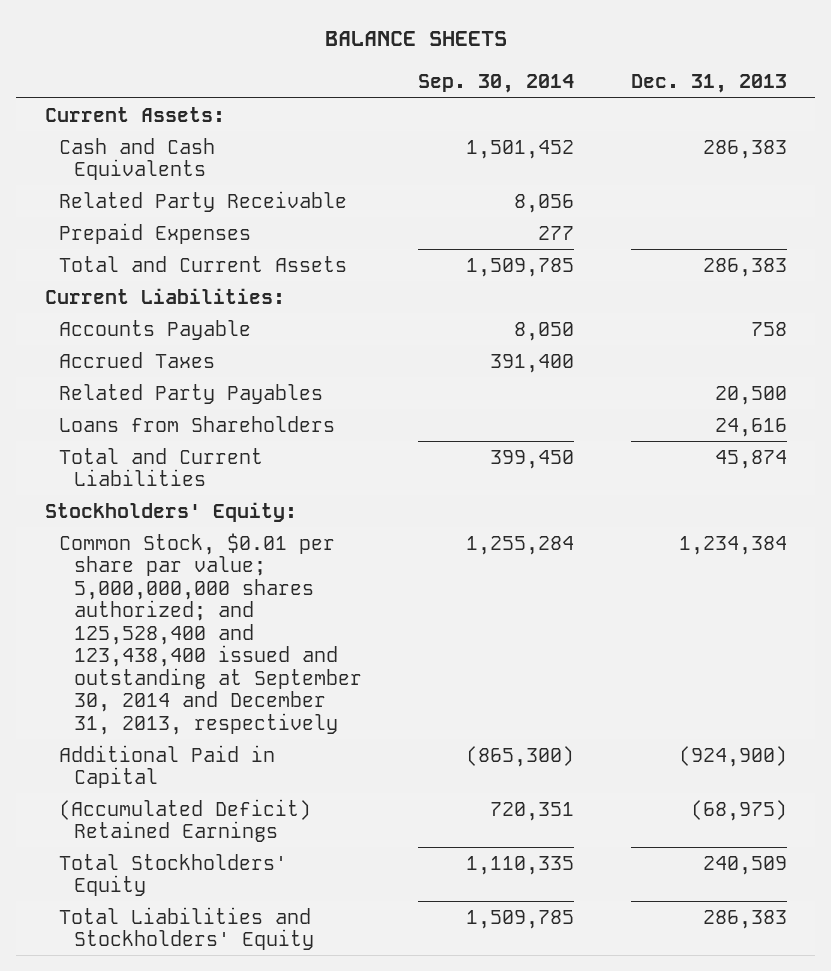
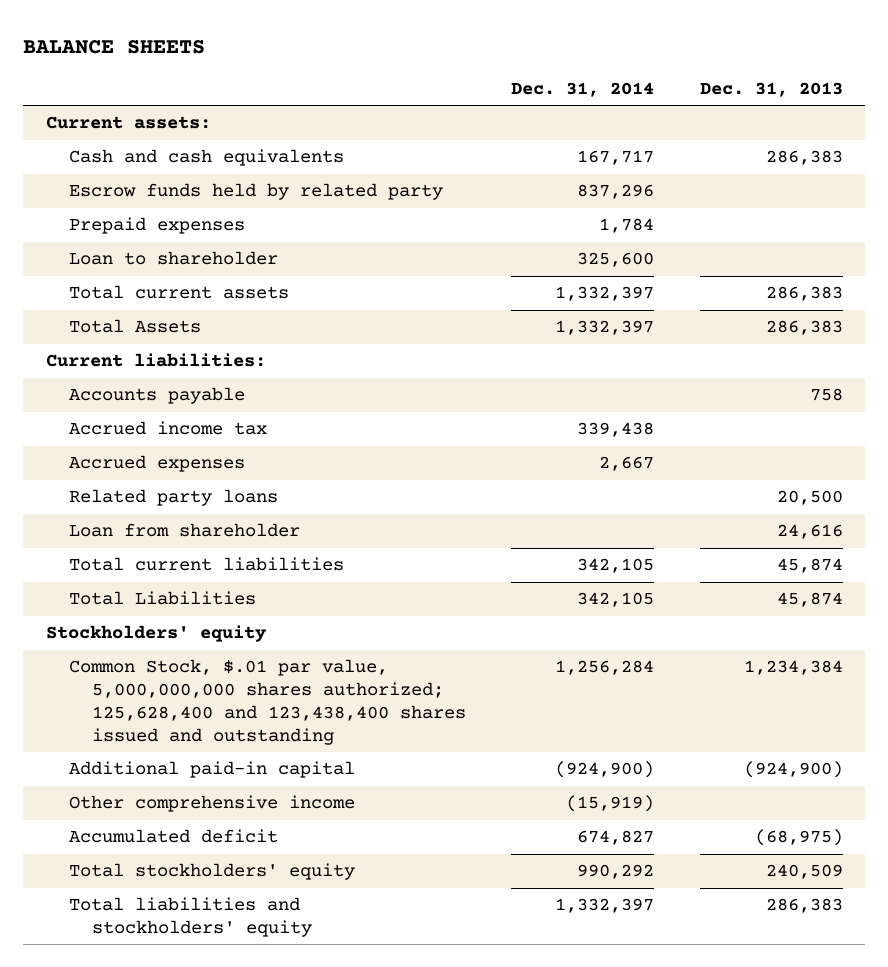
- | Sep. 30, 2014 | Dec. 31, 2013
+ | Dec. 31, 2014 | Dec. 31, 2013
- Current Assets:
- Cash and Cash Equivalents | 1,501,452 | 286,383
- Related Party Receivable | 8,056 |
- Prepaid Expenses | 277 |
- Total and Current Assets | 1,509,785 | 286,383
- Current Liabilities:
- Accounts Payable | 8,050 | 758
- Accrued Taxes | 391,400 |
- Related Party Payables | | 20,500
- Loans from Shareholders | | 24,616
- Total and Current Liabilities | 399,450 | 45,874
- Stockholders' Equity:
- Common Stock, $0.01 per share par value; 5,000,000,000 shares authorized; and 125,528,400 and 123,438,400 issued and outstanding at September 30, 2014 and December 31, 2013, respectively | 1,255,284 | 1,234,384
- Additional Paid in Capital | (865,300) | (924,900)
- (Accumulated Deficit) Retained Earnings | 720,351 | (68,975)
- Total Stockholders' Equity | 1,110,335 | 240,509
- Total Liabilities and Stockholders' Equity | 1,509,785 | 286,383
+ Current assets:
+ Cash and cash equivalents | 167,717 | 286,383
+ Escrow funds held by related party | 837,296 |
+ Prepaid expenses | 1,784 |
+ Loan to shareholder | 325,600 |
+ Total current assets | 1,332,397 | 286,383
+ Total Assets | 1,332,397 | 286,383
+ Current liabilities:
+ Accounts payable | | 758
+ Accrued income tax | 339,438 |
+ Accrued expenses | 2,667 |
+ Related party loans | | 20,500
+ Loan from shareholder | | 24,616
+ Total current liabilities | 342,105 | 45,874
+ Total Liabilities | 342,105 | 45,874
+ Stockholders' equity
+ Common Stock, $.01 par value, 5,000,000,000 shares authorized; 125,628,400 and 123,438,400 shares issued and outstanding | 1,256,284 | 1,234,384
+ Additional paid-in capital | (924,900) | (924,900)
+ Other comprehensive income | (15,919) |
+ Accumulated deficit | 674,827 | (68,975)
+ Total stockholders' equity | 990,292 | 240,509
+ Total liabilities and stockholders' equity | 1,332,397 | 286,383

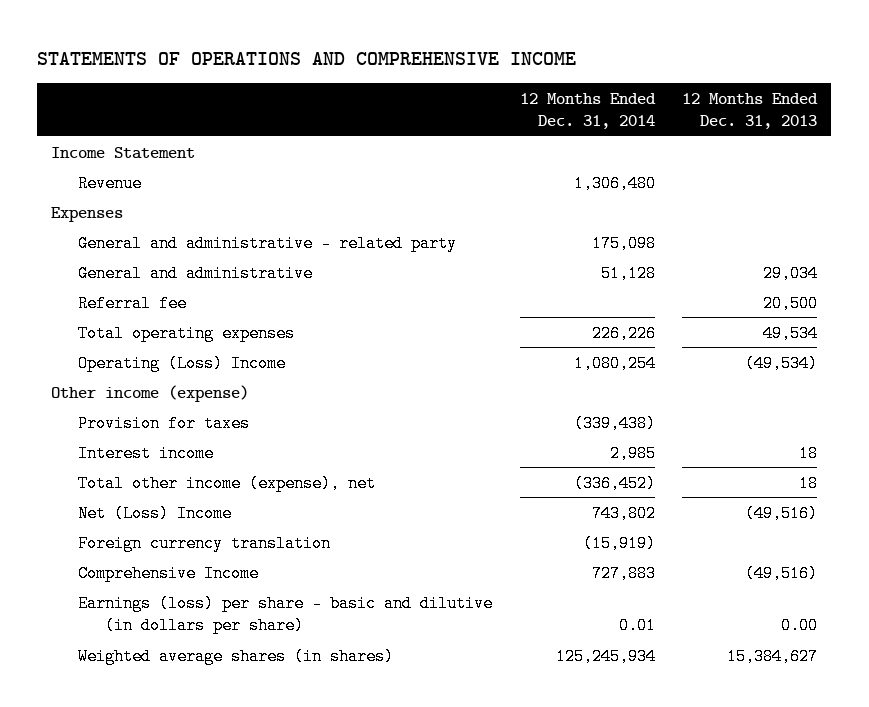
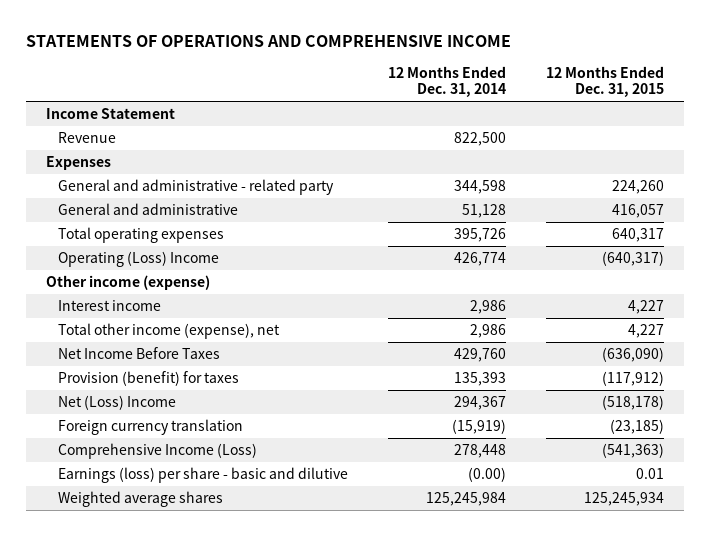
- | 12 Months Ended Dec. 31, 2014 | 12 Months Ended Dec. 31, 2013
+ | 12 Months Ended Dec. 31, 2014 | 12 Months Ended Dec. 31, 2015
- Revenue | 1,306,480 |
+ Revenue | 822,500 |
- General and administrative - related party | 175,098 |
+ General and administrative - related party | 344,598 | 224,260
- Referral fee | | 20,500
- Total operating expenses | 226,226 | 49,534
- Operating (Loss) Income | 1,080,254 | (49,534)
+ Total operating expenses | 395,726 | 640,317
+ Operating (Loss) Income | 426,774 | (640,317)
- Provision for taxes | (339,438) |
- Interest income | 2,985 | 18
- Total other income (expense), net | (336,452) | 18
- Net (Loss) Income | 743,802 | (49,516)
+ Interest income | 2,986 | 4,227
+ Total other income (expense), net | 2,986 | 4,227
+ Net Income Before Taxes | 429,760 | (636,090)
+ Provision (benefit) for taxes | 135,393 | (117,912)
+ Net (Loss) Income | 294,367 | (518,178)
- Comprehensive Income | 727,883 | (49,516)
- Earnings (loss) per share - basic and dilutive (in dollars per share) | 0.01 | 0.00
- Weighted average shares (in shares) | 125,245,934 | 15,384,627
+ Comprehensive Income (Loss) | 278,448 | (541,363)
+ Earnings (loss) per share - basic and dilutive | (0.00) | 0.01
+ Weighted average shares | 125,245,984 | 125,245,934

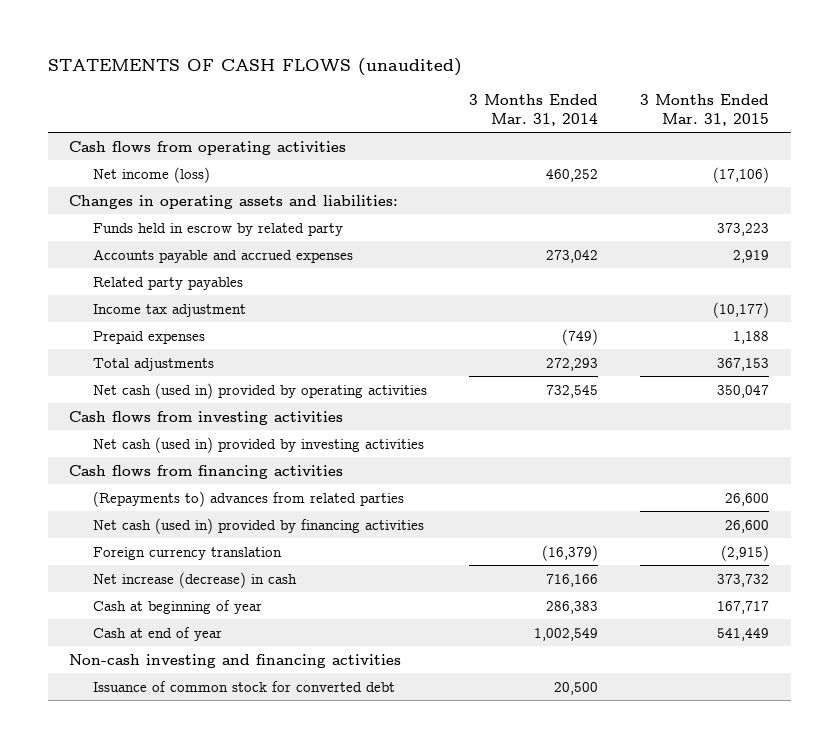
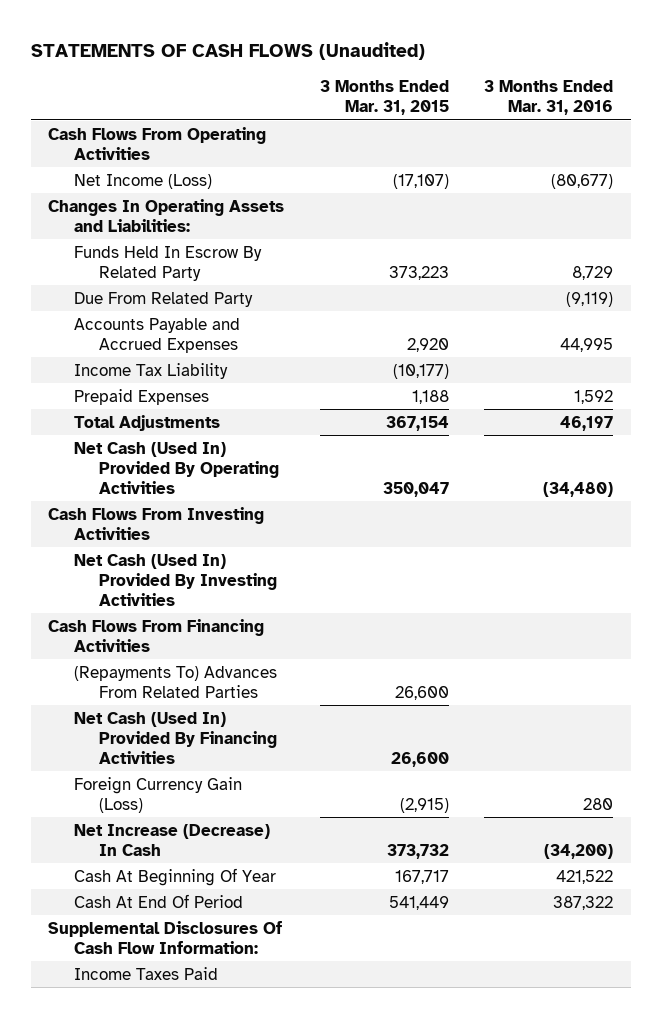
- STATEMENTS OF CASH FLOWS (unaudited)
+ STATEMENTS OF CASH FLOWS (Unaudited)
- | 3 Months Ended Mar. 31, 2014 | 3 Months Ended Mar. 31, 2015
+ | 3 Months Ended Mar. 31, 2015 | 3 Months Ended Mar. 31, 2016
- Cash flows from operating activities
- Net income (loss) | 460,252 | (17,106)
- Changes in operating assets and liabilities:
- Funds held in escrow by related party | | 373,223
- Accounts payable and accrued expenses | 273,042 | 2,919
- Related party payables
- Income tax adjustment | | (10,177)
- Prepaid expenses | (749) | 1,188
- Total adjustments | 272,293 | 367,153
- Net cash (used in) provided by operating activities | 732,545 | 350,047
- Cash flows from investing activities
- Net cash (used in) provided by investing activities
- Cash flows from financing activities
- (Repayments to) advances from related parties | | 26,600
- Net cash (used in) provided by financing activities | | 26,600
- Foreign currency translation | (16,379) | (2,915)
- Net increase (decrease) in cash | 716,166 | 373,732
- Cash at beginning of year | 286,383 | 167,717
- Cash at end of year | 1,002,549 | 541,449
- Non-cash investing and financing activities
- Issuance of common stock for converted debt | 20,500 |
+ Cash Flows From Operating Activities
+ Net Income (Loss) | (17,107) | (80,677)
+ Changes In Operating Assets and Liabilities:
+ Funds Held In Escrow By Related Party | 373,223 | 8,729
+ Due From Related Party | | (9,119)
+ Accounts Payable and Accrued Expenses | 2,920 | 44,995
+ Income Tax Liability | (10,177) |
+ Prepaid Expenses | 1,188 | 1,592
+ Total Adjustments | 367,154 | 46,197
+ Net Cash (Used In) Provided By Operating Activities | 350,047 | (34,480)
+ Cash Flows From Investing Activities
+ Net Cash (Used In) Provided By Investing Activities
+ Cash Flows From Financing Activities
+ (Repayments To) Advances From Related Parties | 26,600 |
+ Net Cash (Used In) Provided By Financing Activities | 26,600 |
+ Foreign Currency Gain (Loss) | (2,915) | 280
+ Net Increase (Decrease) In Cash | 373,732 | (34,200)
+ Cash At Beginning Of Year | 167,717 | 421,522
+ Cash At End Of Period | 541,449 | 387,322
+ Supplemental Disclosures Of Cash Flow Information:
+ Income Taxes Paid

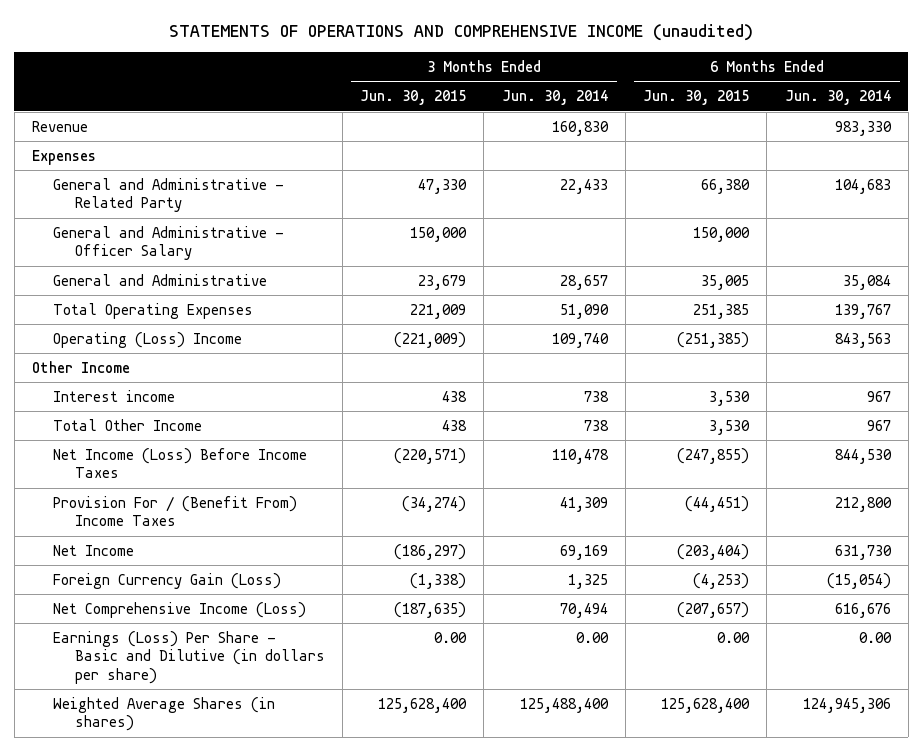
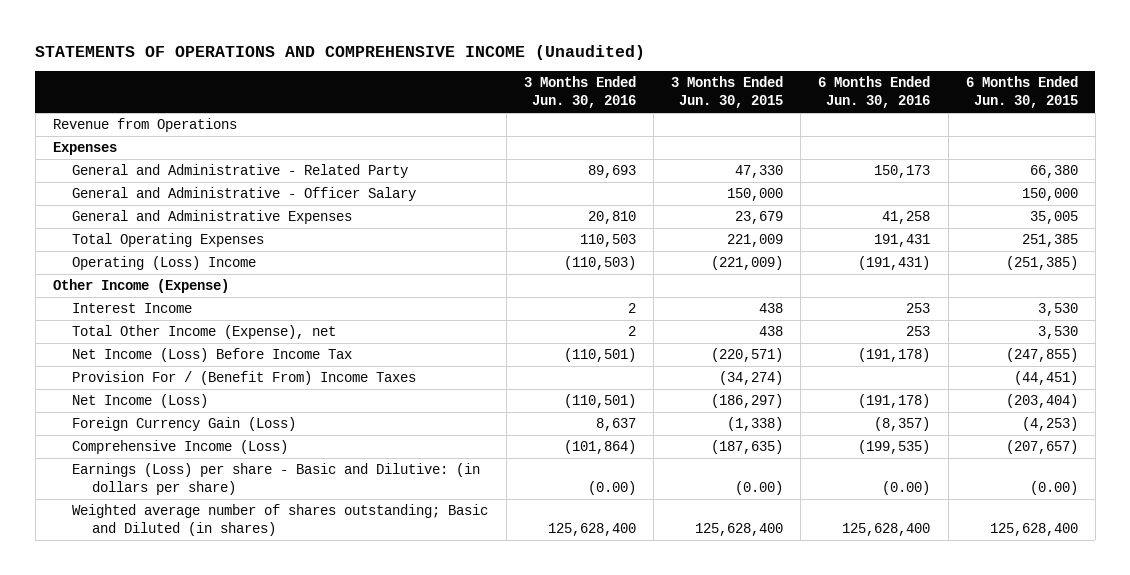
- STATEMENTS OF OPERATIONS AND COMPREHENSIVE INCOME (unaudited)
+ STATEMENTS OF OPERATIONS AND COMPREHENSIVE INCOME (Unaudited)
- | 3 Months Ended Jun. 30, 2015 | 3 Months Ended Jun. 30, 2014 | 6 Months Ended Jun. 30, 2015 | 6 Months Ended Jun. 30, 2014
+ | 3 Months Ended Jun. 30, 2016 | 3 Months Ended Jun. 30, 2015 | 6 Months Ended Jun. 30, 2016 | 6 Months Ended Jun. 30, 2015
- Revenue | | 160,830 | | 983,330
+ Revenue from Operations
- General and Administrative | 23,679 | 28,657 | 35,005 | 35,084
+ General and Administrative Expenses | 20,810 | 23,679 | 41,258 | 35,005
- Other Income
- Interest income | 438 | 738 | 3,530 | 967
- Total Other Income | 438 | 738 | 3,530 | 967
- Net Income (Loss) Before Income Taxes | (220,571) | 110,478 | (247,855) | 844,530
+ Other Income (Expense)
+ Interest Income | 2 | 438 | 253 | 3,530
+ Total Other Income (Expense), net | 2 | 438 | 253 | 3,530
+ Net Income (Loss) Before Income Tax | (110,501) | (220,571) | (191,178) | (247,855)
- Net Income | (186,297) | 69,169 | (203,404) | 631,730
+ Net Income (Loss) | (110,501) | (186,297) | (191,178) | (203,404)
- Net Comprehensive Income (Loss) | (187,635) | 70,494 | (207,657) | 616,676
- Earnings (Loss) Per Share - Basic and Dilutive (in dollars per share) | 0.00 | 0.00 | 0.00 | 0.00
- Weighted Average Shares (in shares) | 125,628,400 | 125,488,400 | 125,628,400 | 124,945,306
+ Comprehensive Income (Loss) | (101,864) | (187,635) | (199,535) | (207,657)
+ Earnings (Loss) per share - Basic and Dilutive: (in dollars per share) | (0.00) | (0.00) | (0.00) | (0.00)
+ Weighted average number of shares outstanding; Basic and Diluted (in shares) | 125,628,400 | 125,628,400 | 125,628,400 | 125,628,400

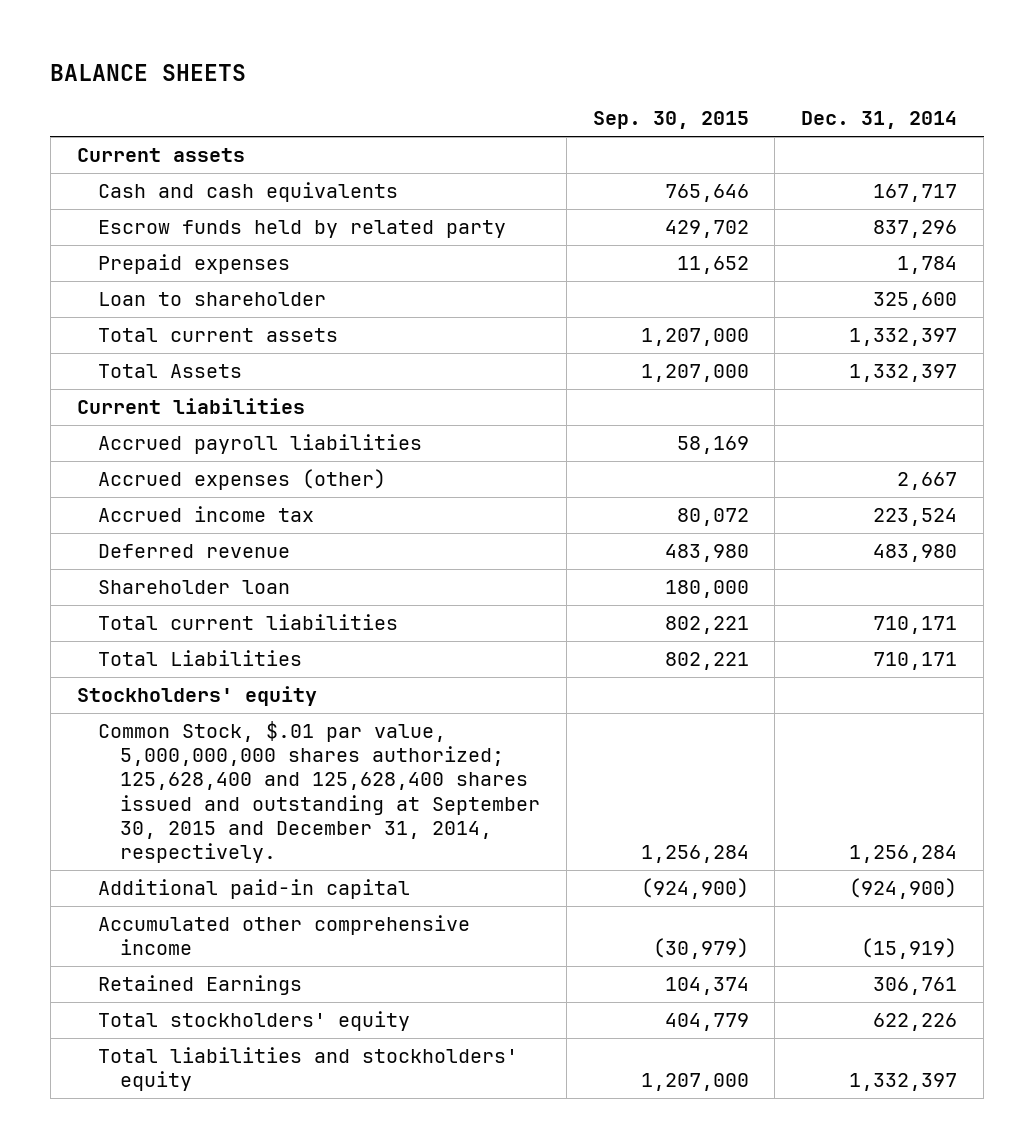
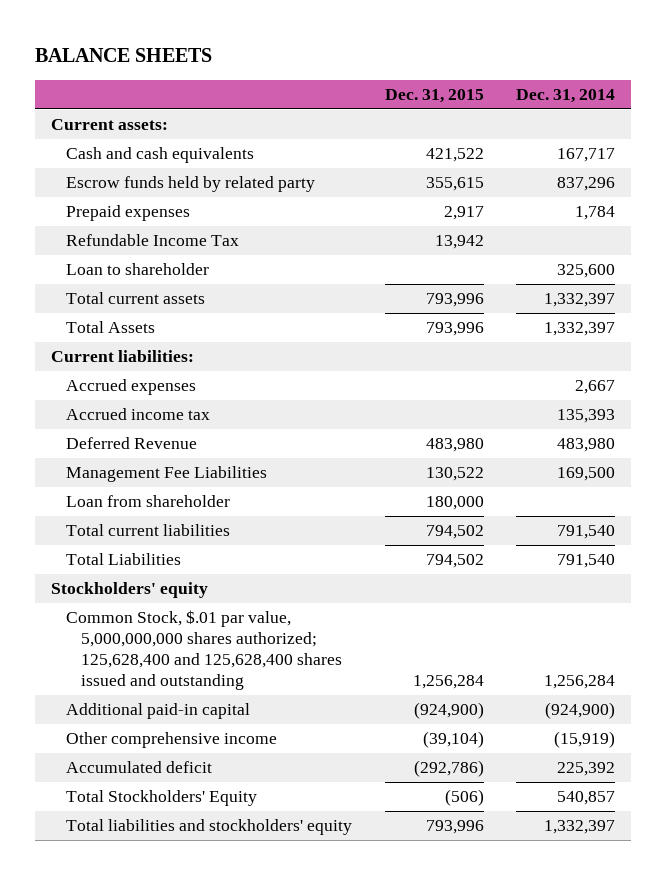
- | Sep. 30, 2015 | Dec. 31, 2014
+ | Dec. 31, 2015 | Dec. 31, 2014
- Current assets
+ Current assets:
+ Refundable Income Tax | 13,942 |
- Current liabilities
- Accrued payroll liabilities | 58,169 |
- Accrued expenses (other) | | 2,667
- Accrued income tax | 80,072 | 223,524
- Deferred revenue | 483,980 | 483,980
- Shareholder loan | 180,000 |
- Total current liabilities | 802,221 | 710,171
- Total Liabilities | 802,221 | 710,171
+ Current liabilities:
+ Accrued expenses | | 2,667
+ Accrued income tax | | 135,393
+ Deferred Revenue | 483,980 | 483,980
+ Management Fee Liabilities | 130,522 | 169,500
+ Loan from shareholder | 180,000 |
+ Total current liabilities | 794,502 | 791,540
+ Total Liabilities | 794,502 | 791,540
- Common Stock, $.01 par value, 5,000,000,000 shares authorized; 125,628,400 and 125,628,400 shares issued and outstanding at September 30, 2015 and December 31, 2014, respectively. | 1,256,284 | 1,256,284
+ Common Stock, $.01 par value, 5,000,000,000 shares authorized; 125,628,400 and 125,628,400 shares issued and outstanding | 1,256,284 | 1,256,284
- Accumulated other comprehensive income | (30,979) | (15,919)
- Retained Earnings | 104,374 | 306,761
- Total stockholders' equity | 404,779 | 622,226
+ Other comprehensive income | (39,104) | (15,919)
+ Accumulated deficit | (292,786) | 225,392
+ Total Stockholders' Equity | (506) | 540,857

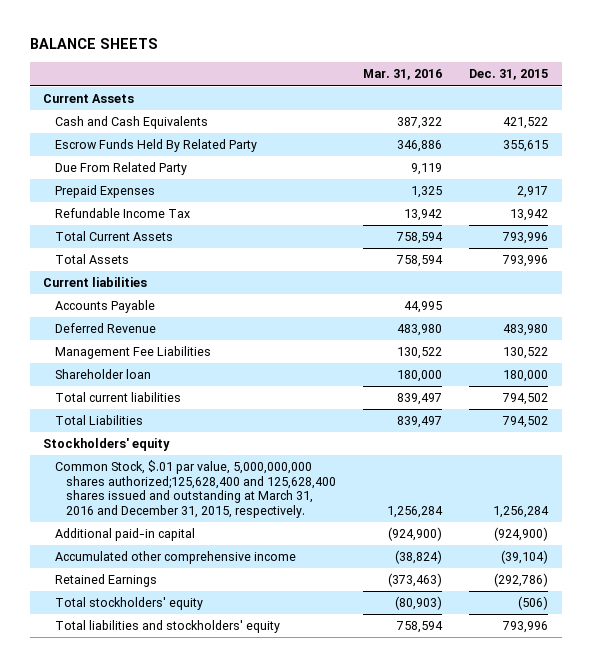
- | Dec. 31, 2015 | Dec. 31, 2014
+ | Mar. 31, 2016 | Dec. 31, 2015
- Current assets:
- Cash and cash equivalents | 421,522 | 167,717
- Escrow funds held by related party | 355,615 | 837,296
- Prepaid expenses | 2,917 | 1,784
+ Current Assets
+ Cash and Cash Equivalents | 387,322 | 421,522
+ Escrow Funds Held By Related Party | 346,886 | 355,615
+ Due From Related Party | 9,119 |
+ Prepaid Expenses | 1,325 | 2,917
- Loan to shareholder | | 325,600
- Total current assets | 793,996 | 1,332,397
+ Total Current Assets | 758,594 | 793,996
- Current liabilities:
- Accrued expenses | | 2,667
- Accrued income tax | | 135,393
+ Current liabilities
+ Accounts Payable | 44,995 |
- Loan from shareholder | 180,000 |
+ Shareholder loan | 180,000 | 180,000
- Common Stock, $.01 par value, 5,000,000,000 shares authorized; 125,628,400 and 125,628,400 shares issued and outstanding | 1,256,284 | 1,256,284
+ Common Stock, $.01 par value, 5,000,000,000 shares authorized;125,628,400 and 125,628,400 shares issued and outstanding at March 31, 2016 and December 31, 2015, respectively. | 1,256,284 | 1,256,284
- Other comprehensive income | (39,104) | (15,919)
- Accumulated deficit | (292,786) | 225,392
- Total Stockholders' Equity | (506) | 540,857
+ Accumulated other comprehensive income | (38,824) | (39,104)
+ Retained Earnings | (373,463) | (292,786)
+ Total stockholders' equity | (80,903) | (506)

